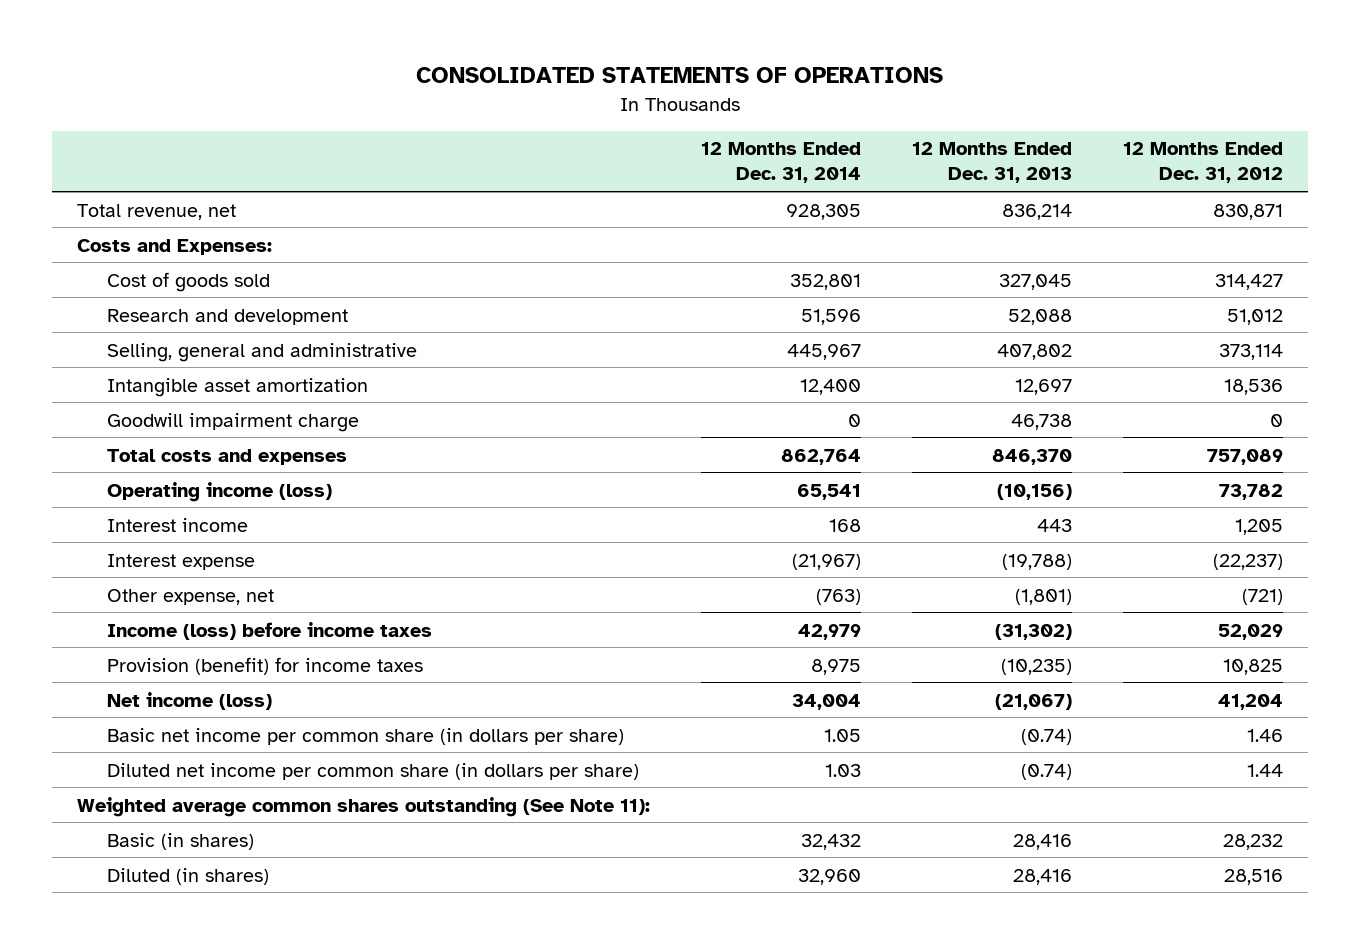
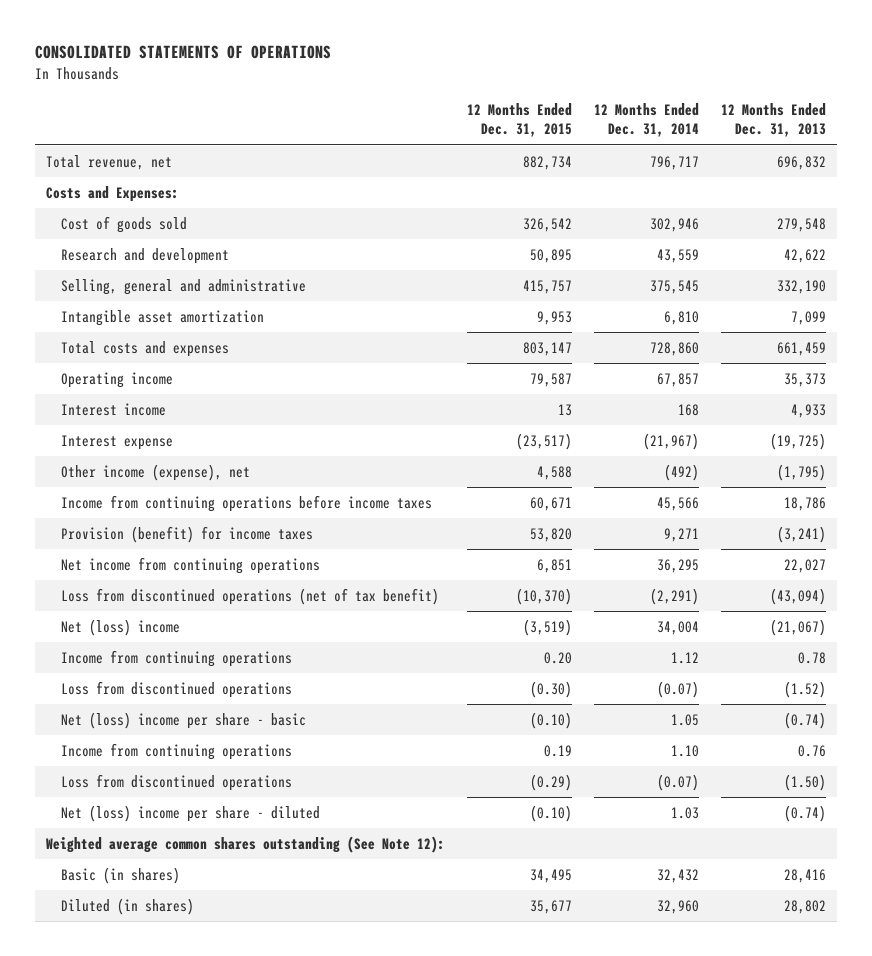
- | 12 Months Ended Dec. 31, 2014 | 12 Months Ended Dec. 31, 2013 | 12 Months Ended Dec. 31, 2012
+ | 12 Months Ended Dec. 31, 2015 | 12 Months Ended Dec. 31, 2014 | 12 Months Ended Dec. 31, 2013
- Total revenue, net | 928,305 | 836,214 | 830,871
+ Total revenue, net | 882,734 | 796,717 | 696,832
- Cost of goods sold | 352,801 | 327,045 | 314,427
- Research and development | 51,596 | 52,088 | 51,012
- Selling, general and administrative | 445,967 | 407,802 | 373,114
- Intangible asset amortization | 12,400 | 12,697 | 18,536
- Goodwill impairment charge | 0 | 46,738 | 0
- Total costs and expenses | 862,764 | 846,370 | 757,089
- Operating income (loss) | 65,541 | (10,156) | 73,782
- Interest income | 168 | 443 | 1,205
- Interest expense | (21,967) | (19,788) | (22,237)
- Other expense, net | (763) | (1,801) | (721)
- Income (loss) before income taxes | 42,979 | (31,302) | 52,029
- Provision (benefit) for income taxes | 8,975 | (10,235) | 10,825
- Net income (loss) | 34,004 | (21,067) | 41,204
- Basic net income per common share (in dollars per share) | 1.05 | (0.74) | 1.46
- Diluted net income per common share (in dollars per share) | 1.03 | (0.74) | 1.44
- Weighted average common shares outstanding (See Note 11):
+ Cost of goods sold | 326,542 | 302,946 | 279,548
+ Research and development | 50,895 | 43,559 | 42,622
+ Selling, general and administrative | 415,757 | 375,545 | 332,190
+ Intangible asset amortization | 9,953 | 6,810 | 7,099
+ Total costs and expenses | 803,147 | 728,860 | 661,459
+ Operating income | 79,587 | 67,857 | 35,373
+ Interest income | 13 | 168 | 4,933
+ Interest expense | (23,517) | (21,967) | (19,725)
+ Other income (expense), net | 4,588 | (492) | (1,795)
+ Income from continuing operations before income taxes | 60,671 | 45,566 | 18,786
+ Provision (benefit) for income taxes | 53,820 | 9,271 | (3,241)
+ Net income from continuing operations | 6,851 | 36,295 | 22,027
+ Loss from discontinued operations (net of tax benefit) | (10,370) | (2,291) | (43,094)
+ Net (loss) income | (3,519) | 34,004 | (21,067)
+ Income from continuing operations | 0.20 | 1.12 | 0.78
+ Loss from discontinued operations | (0.30) | (0.07) | (1.52)
+ Net (loss) income per share - basic | (0.10) | 1.05 | (0.74)
+ Income from continuing operations | 0.19 | 1.10 | 0.76
+ Loss from discontinued operations | (0.29) | (0.07) | (1.50)
+ Net (loss) income per share - diluted | (0.10) | 1.03 | (0.74)
+ Weighted average common shares outstanding (See Note 12):
- Diluted (in shares) | 32,960 | 28,416 | 28,516
+ Diluted (in shares) | 35,677 | 32,960 | 28,802

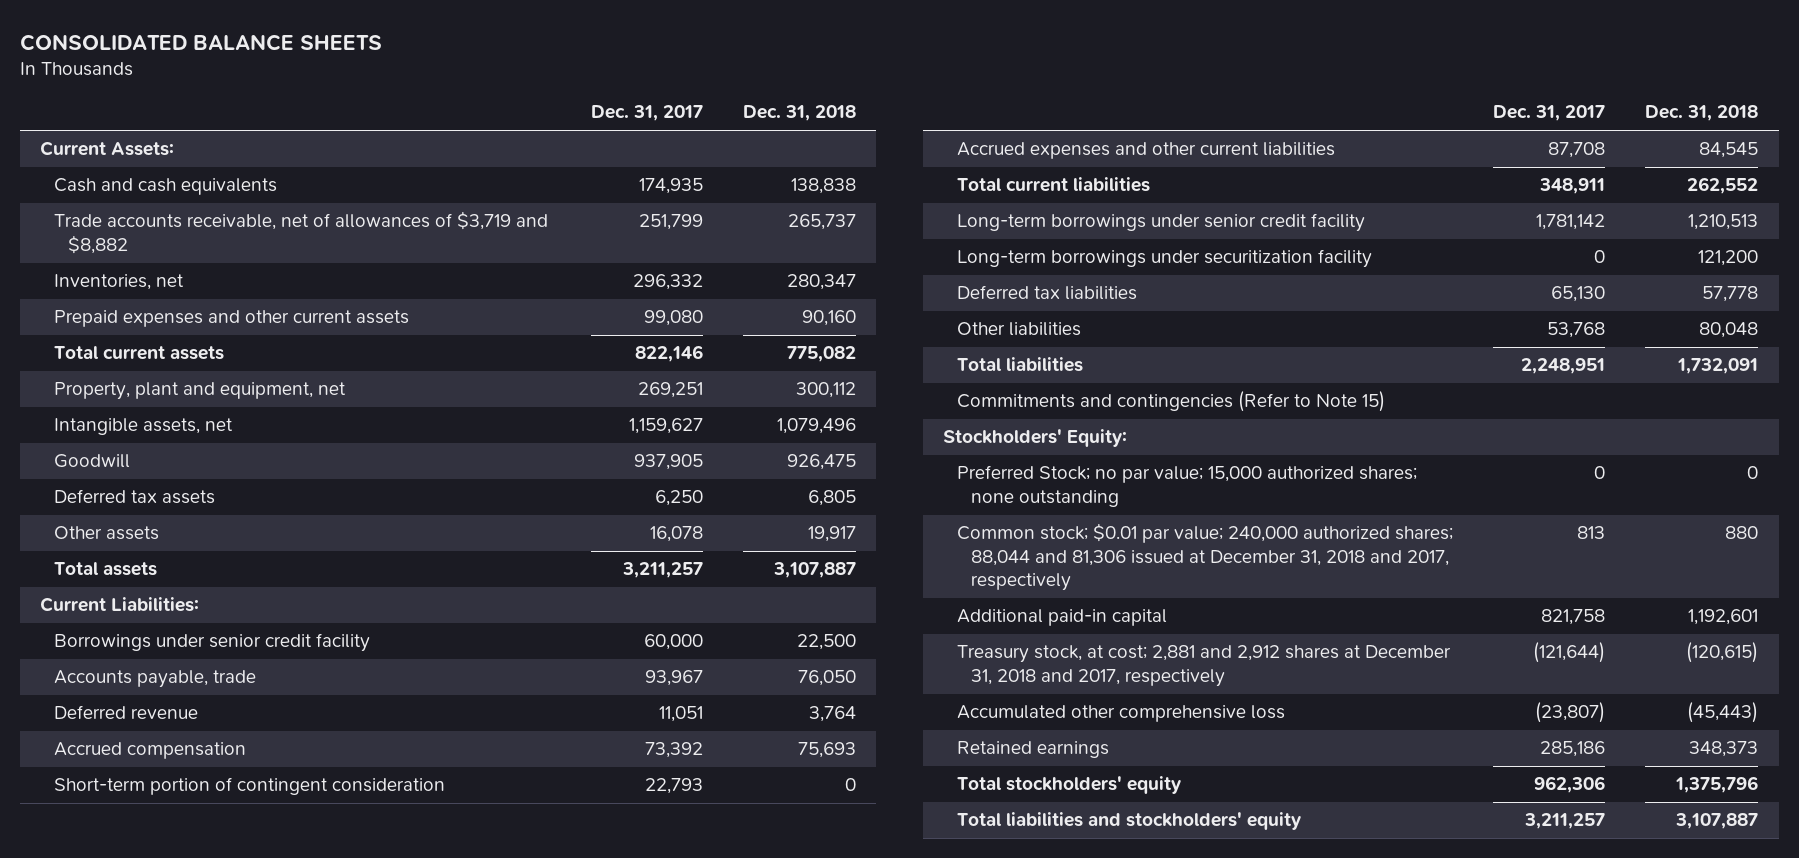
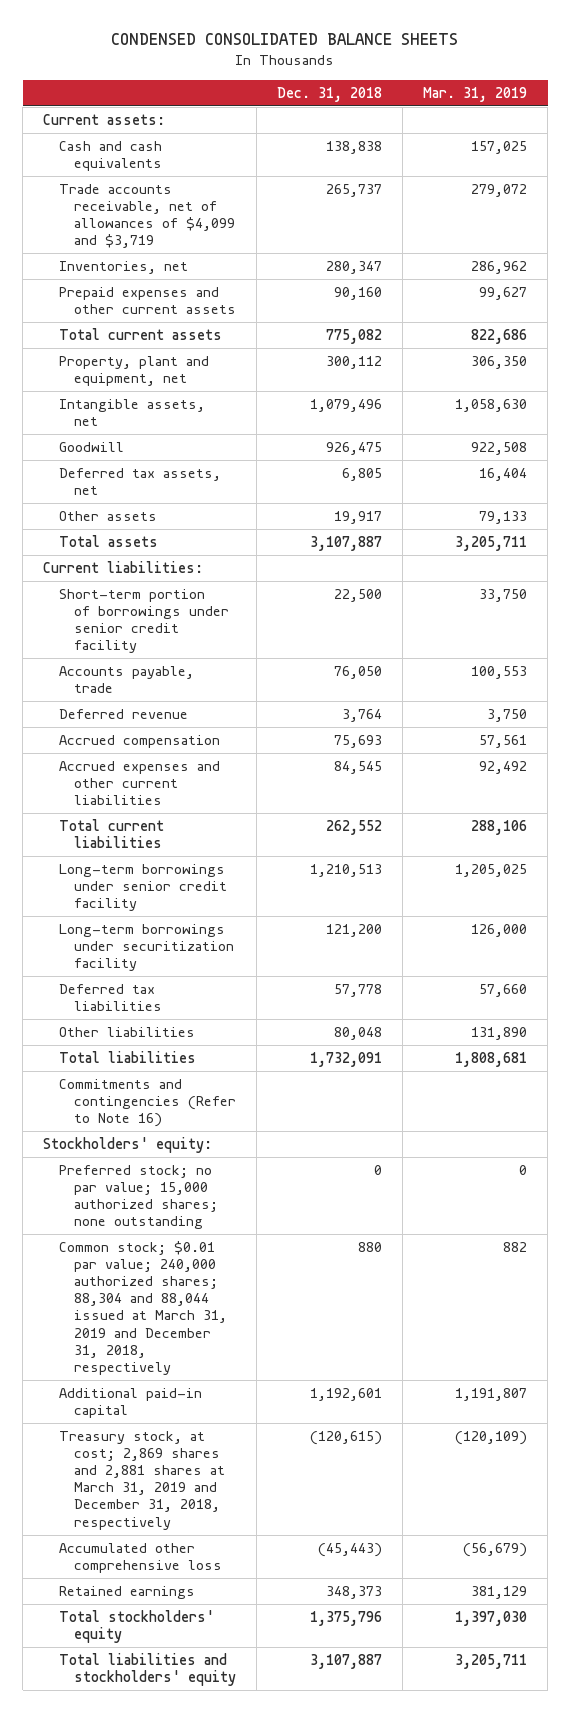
- CONSOLIDATED BALANCE SHEETS
+ CONDENSED CONSOLIDATED BALANCE SHEETS
- | Dec. 31, 2017 | Dec. 31, 2018
+ | Dec. 31, 2018 | Mar. 31, 2019
- Current Assets:
+ Current assets:
- Trade accounts receivable, net of allowances of $3,719 and $8,882 | 251,799 | 265,737
+ Trade accounts receivable, net of allowances of $4,099 and $3,719 | 265,737 | 279,072
- Deferred tax assets | 6,250 | 6,805
+ Deferred tax assets, net | 6,805 | 16,404
- Current Liabilities:
- Borrowings under senior credit facility | 60,000 | 22,500
+ Current liabilities:
+ Short-term portion of borrowings under senior credit facility | 22,500 | 33,750
- Short-term portion of contingent consideration | 22,793 | 0
- Commitments and contingencies (Refer to Note 15)
- Stockholders' Equity:
- Preferred Stock; no par value; 15,000 authorized shares; none outstanding | 0 | 0
- Common stock; $0.01 par value; 240,000 authorized shares; 88,044 and 81,306 issued at December 31, 2018 and 2017, respectively | 813 | 880
+ Commitments and contingencies (Refer to Note 16)
+ Stockholders' equity:
+ Preferred stock; no par value; 15,000 authorized shares; none outstanding | 0 | 0
+ Common stock; $0.01 par value; 240,000 authorized shares; 88,304 and 88,044 issued at March 31, 2019 and December 31, 2018, respectively | 880 | 882
- Treasury stock, at cost; 2,881 and 2,912 shares at December 31, 2018 and 2017, respectively | (121,644) | (120,615)
+ Treasury stock, at cost; 2,869 shares and 2,881 shares at March 31, 2019 and December 31, 2018, respectively | (120,615) | (120,109)

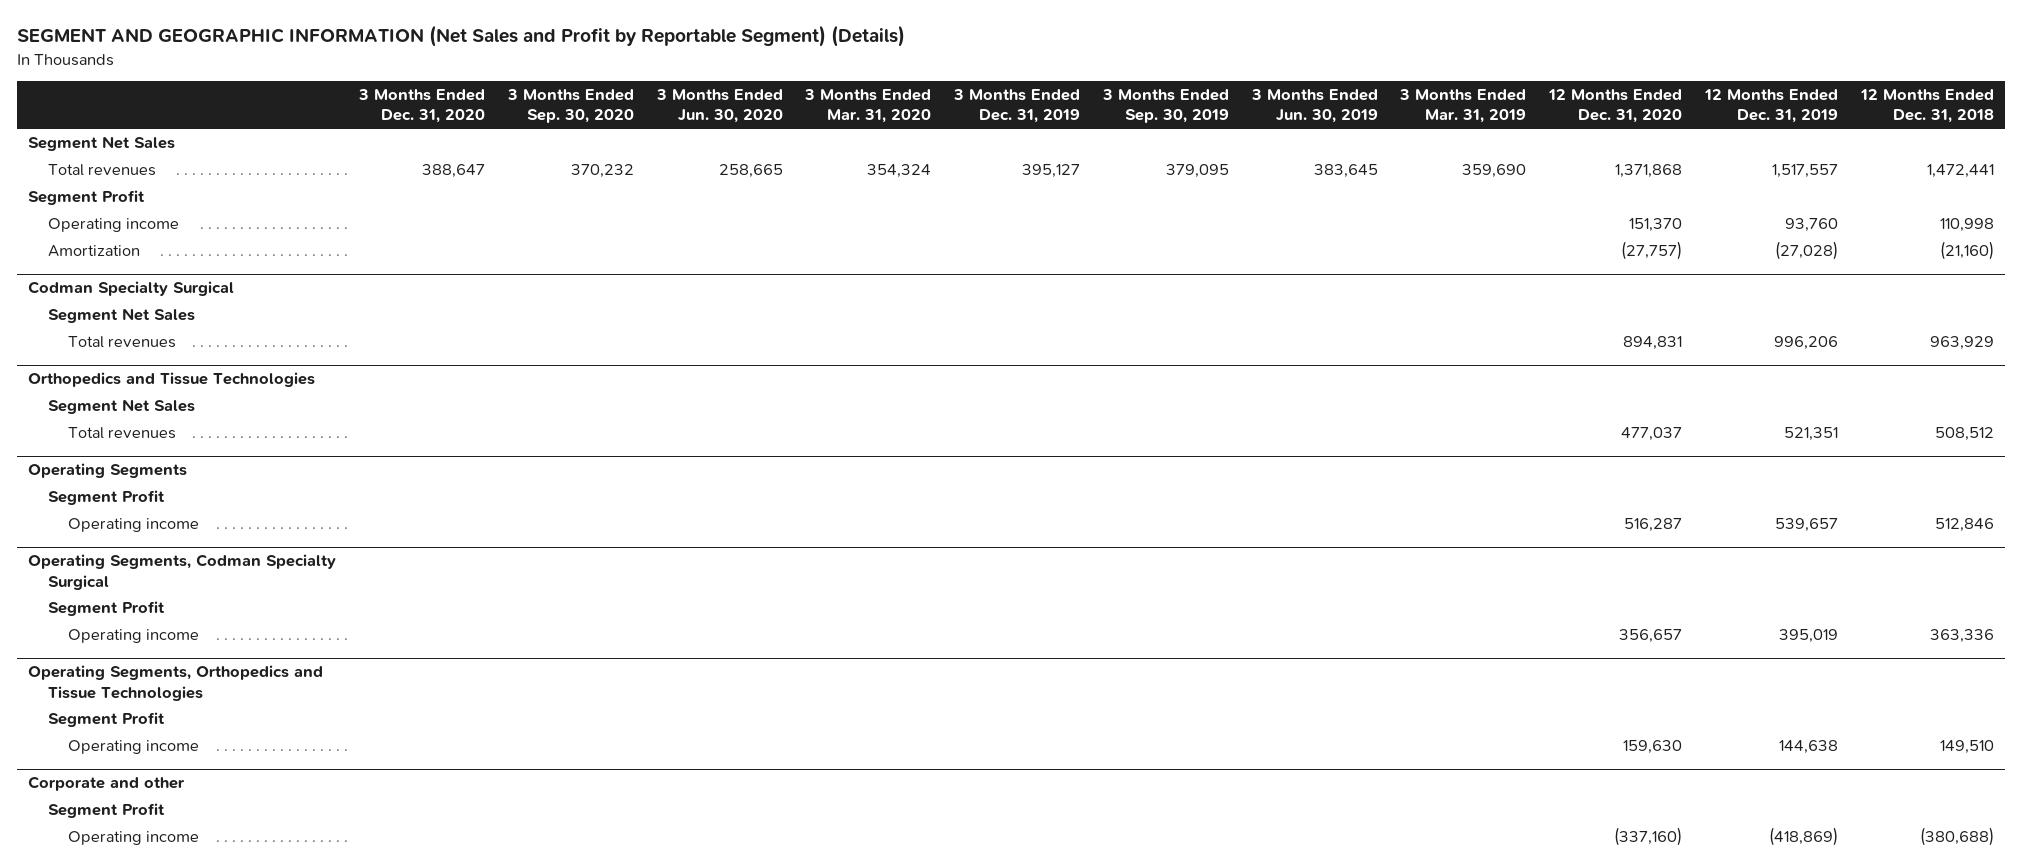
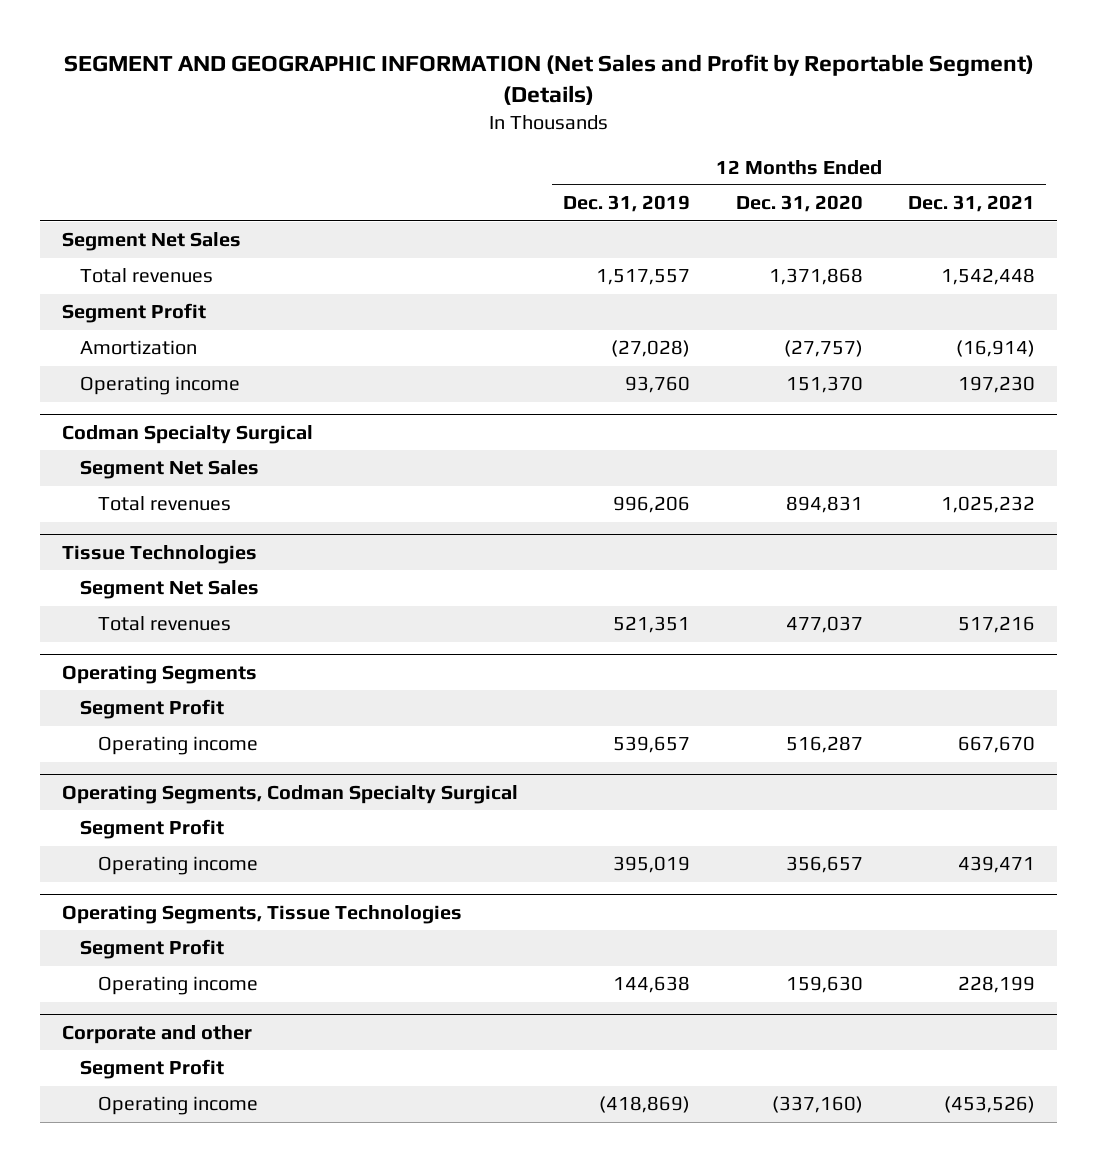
- | 3 Months Ended Dec. 31, 2020 | 3 Months Ended Sep. 30, 2020 | 3 Months Ended Jun. 30, 2020 | 3 Months Ended Mar. 31, 2020 | 3 Months Ended Dec. 31, 2019 | 3 Months Ended Sep. 30, 2019 | 3 Months Ended Jun. 30, 2019 | 3 Months Ended Mar. 31, 2019 | 12 Months Ended Dec. 31, 2020 | 12 Months Ended Dec. 31, 2019 | 12 Months Ended Dec. 31, 2018
+ | 12 Months Ended Dec. 31, 2019 | 12 Months Ended Dec. 31, 2020 | 12 Months Ended Dec. 31, 2021
moved down: Operating income | 93,760 | 151,370 | 197,230
- Orthopedics and Tissue Technologies
+ Tissue Technologies
- Operating Segments, Orthopedics and Tissue Technologies
+ Operating Segments, Tissue Technologies

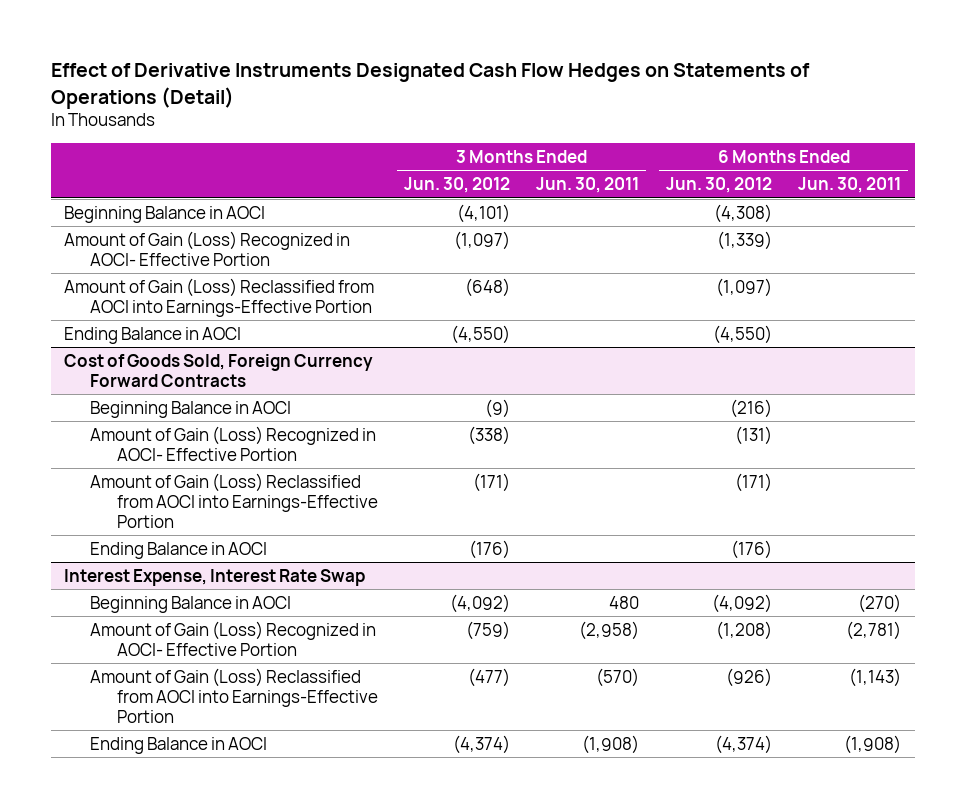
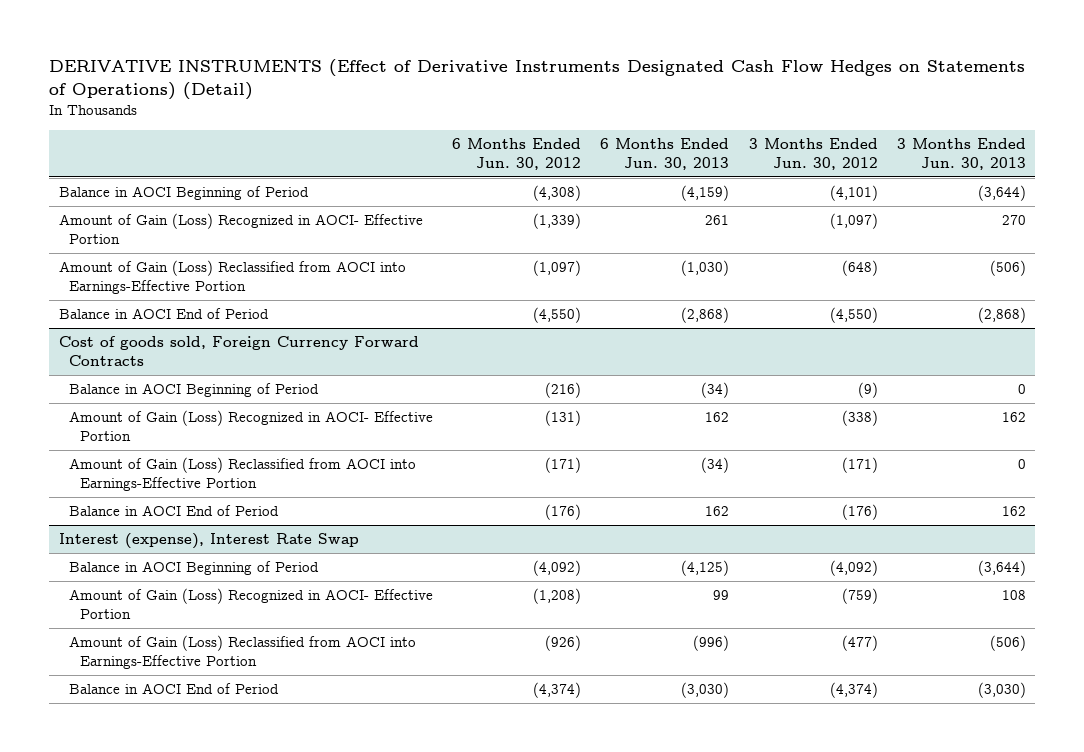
- Effect of Derivative Instruments Designated Cash Flow Hedges on Statements of Operations (Detail)
+ DERIVATIVE INSTRUMENTS (Effect of Derivative Instruments Designated Cash Flow Hedges on Statements of Operations) (Detail)
- | 3 Months Ended Jun. 30, 2012 | 3 Months Ended Jun. 30, 2011 | 6 Months Ended Jun. 30, 2012 | 6 Months Ended Jun. 30, 2011
+ | 6 Months Ended Jun. 30, 2012 | 6 Months Ended Jun. 30, 2013 | 3 Months Ended Jun. 30, 2012 | 3 Months Ended Jun. 30, 2013
- Beginning Balance in AOCI | (4,101) | | (4,308) |
+ Balance in AOCI Beginning of Period | (4,308) | (4,159) | (4,101) | (3,644)
- Ending Balance in AOCI | (4,550) | | (4,550) |
- Cost of Goods Sold, Foreign Currency Forward Contracts
- Beginning Balance in AOCI | (9) | | (216) |
+ Balance in AOCI End of Period | (4,550) | (2,868) | (4,550) | (2,868)
+ Cost of goods sold, Foreign Currency Forward Contracts
+ Balance in AOCI Beginning of Period | (216) | (34) | (9) | 0
- Ending Balance in AOCI | (176) | | (176) |
- Interest Expense, Interest Rate Swap
- Beginning Balance in AOCI | (4,092) | 480 | (4,092) | (270)
+ Balance in AOCI End of Period | (176) | 162 | (176) | 162
+ Interest (expense), Interest Rate Swap
+ Balance in AOCI Beginning of Period | (4,092) | (4,125) | (4,092) | (3,644)
- Ending Balance in AOCI | (4,374) | (1,908) | (4,374) | (1,908)
+ Balance in AOCI End of Period | (4,374) | (3,030) | (4,374) | (3,030)

